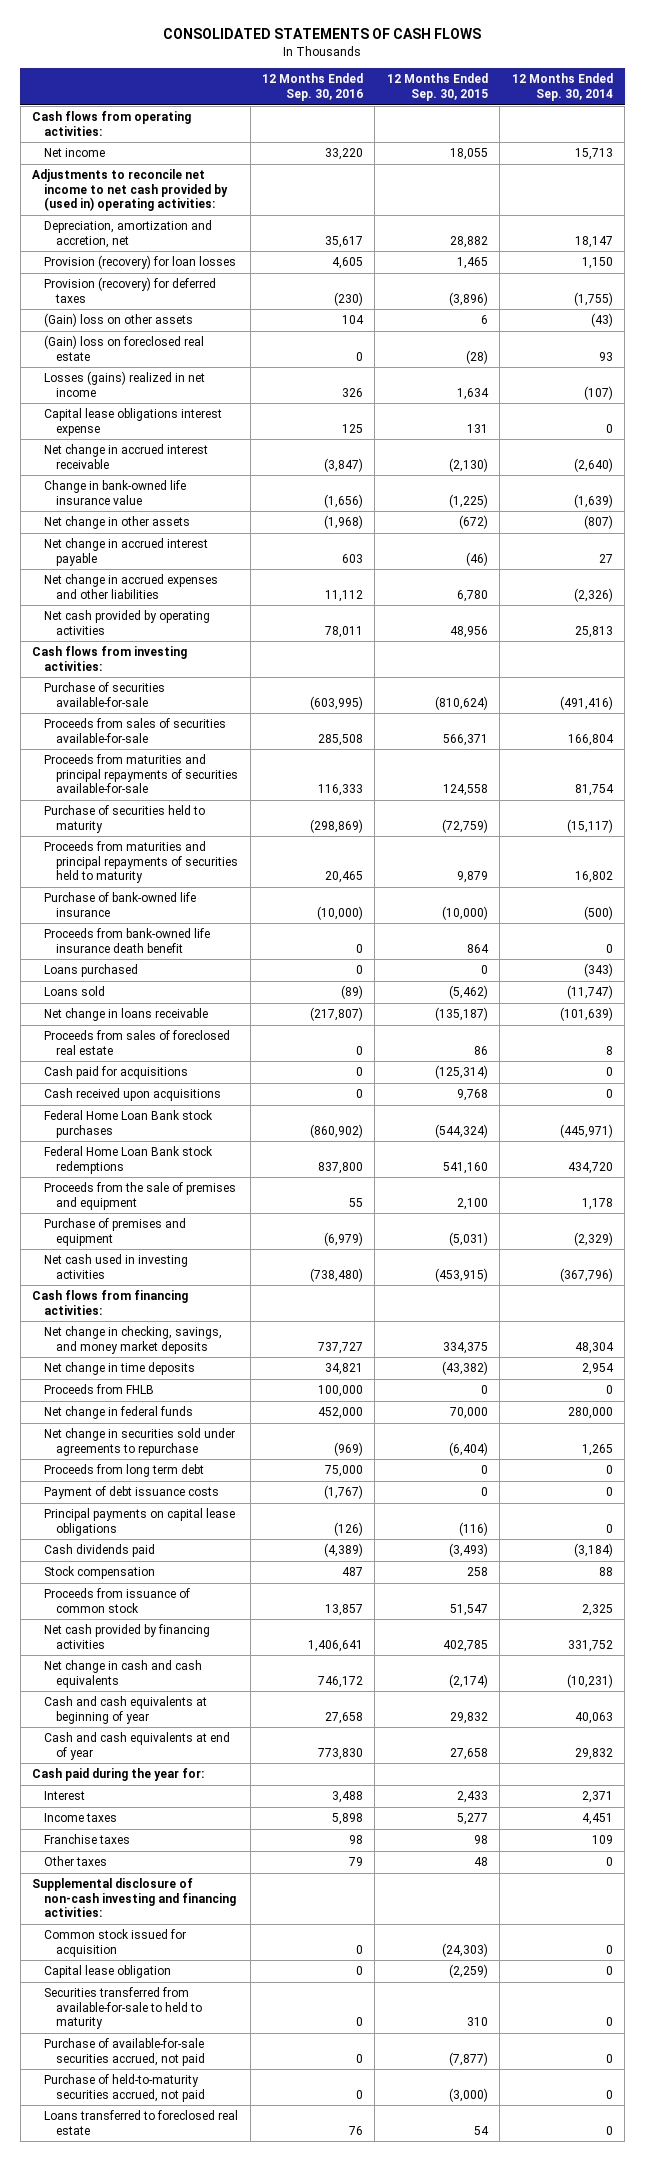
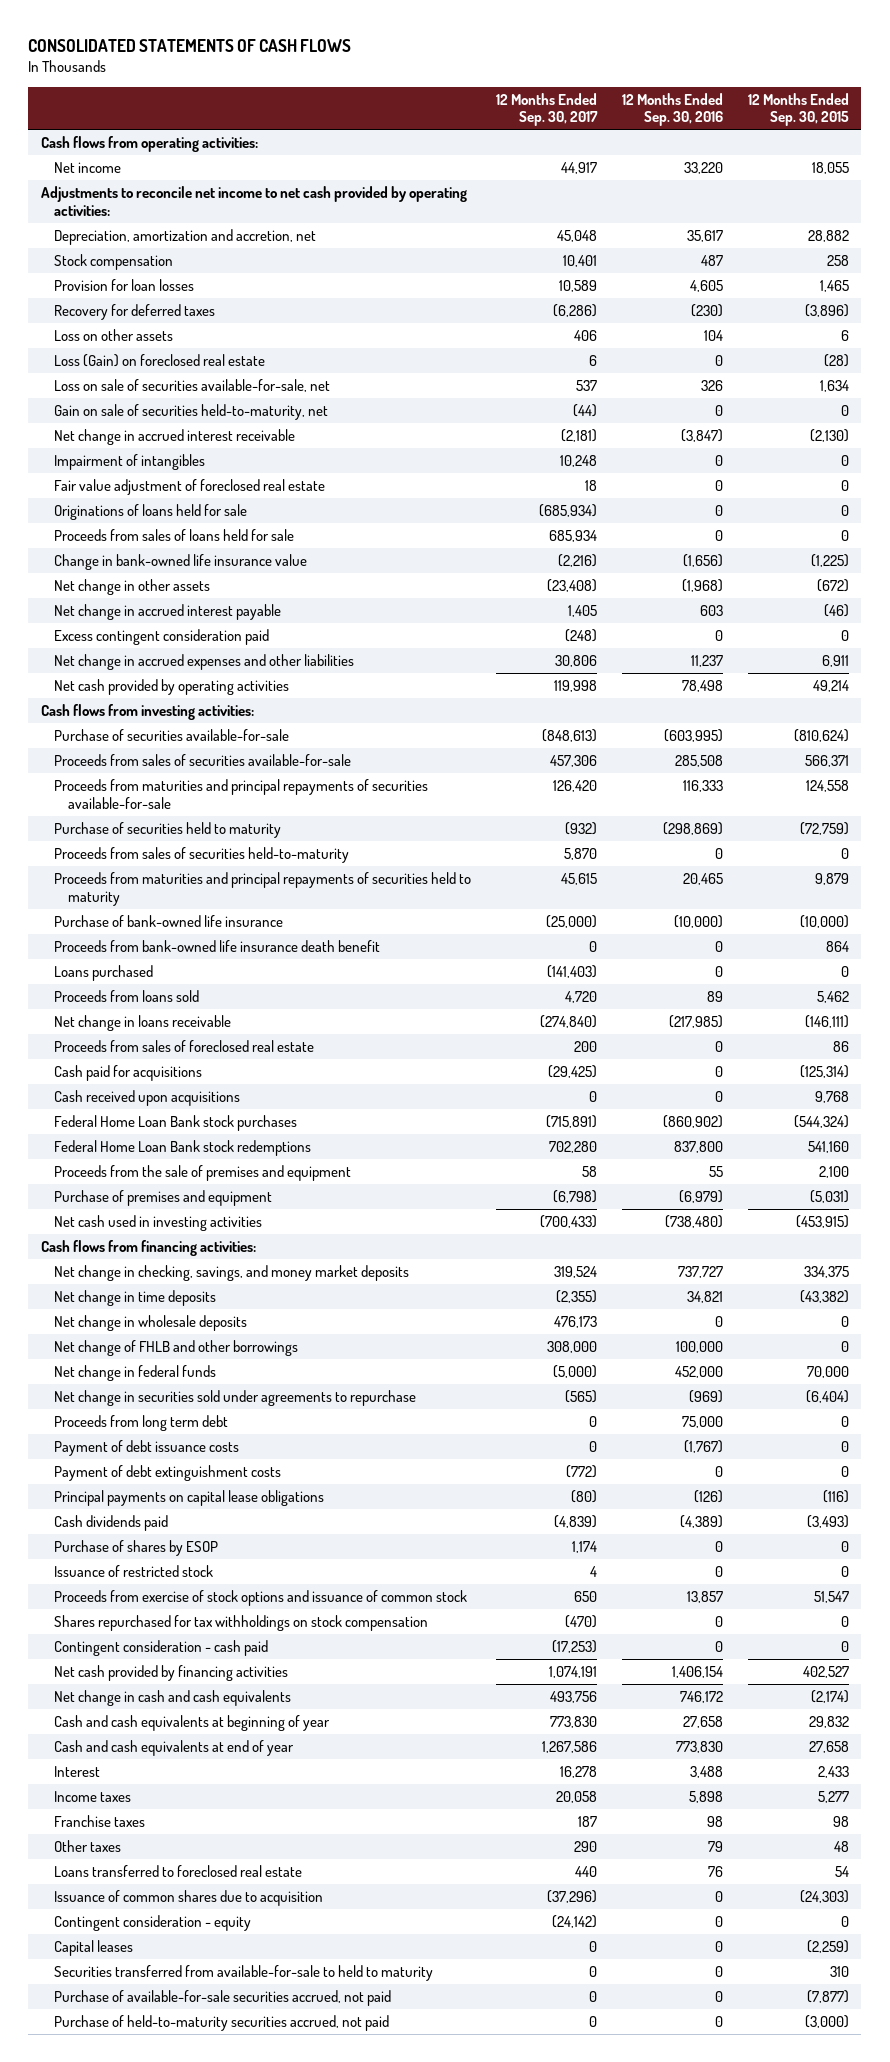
- | 12 Months Ended Sep. 30, 2016 | 12 Months Ended Sep. 30, 2015 | 12 Months Ended Sep. 30, 2014
+ | 12 Months Ended Sep. 30, 2017 | 12 Months Ended Sep. 30, 2016 | 12 Months Ended Sep. 30, 2015
- Adjustments to reconcile net income to net cash provided by (used in) operating activities:
+ Adjustments to reconcile net income to net cash provided by operating activities:
- Provision (recovery) for loan losses | 4,605 | 1,465 | 1,150
- Provision (recovery) for deferred taxes | (230) | (3,896) | (1,755)
- (Gain) loss on other assets | 104 | 6 | (43)
- (Gain) loss on foreclosed real estate | 0 | (28) | 93
- Losses (gains) realized in net income | 326 | 1,634 | (107)
- Capital lease obligations interest expense | 125 | 131 | 0
moved up: Stock compensation | 10,401 | 487 | 258
+ Provision for loan losses | 10,589 | 4,605 | 1,465
+ Recovery for deferred taxes | (6,286) | (230) | (3,896)
+ Loss on other assets | 406 | 104 | 6
+ Loss (Gain) on foreclosed real estate | 6 | 0 | (28)
+ Loss on sale of securities available-for-sale, net | 537 | 326 | 1,634
+ Gain on sale of securities held-to-maturity, net | (44) | 0 | 0
+ Impairment of intangibles | 10,248 | 0 | 0
+ Fair value adjustment of foreclosed real estate | 18 | 0 | 0
+ Originations of loans held for sale | (685,934) | 0 | 0
+ Proceeds from sales of loans held for sale | 685,934 | 0 | 0
- Net change in accrued expenses and other liabilities | 11,112 | 6,780 | (2,326)
- Net cash provided by operating activities | 78,011 | 48,956 | 25,813
+ Excess contingent consideration paid | (248) | 0 | 0
+ Net change in accrued expenses and other liabilities | 30,806 | 11,237 | 6,911
+ Net cash provided by operating activities | 119,998 | 78,498 | 49,214
+ Proceeds from sales of securities held-to-maturity | 5,870 | 0 | 0
- Loans sold | (89) | (5,462) | (11,747)
- Net change in loans receivable | (217,807) | (135,187) | (101,639)
+ Proceeds from loans sold | 4,720 | 89 | 5,462
+ Net change in loans receivable | (274,840) | (217,985) | (146,111)
- Proceeds from FHLB | 100,000 | 0 | 0
+ Net change in wholesale deposits | 476,173 | 0 | 0
+ Net change of FHLB and other borrowings | 308,000 | 100,000 | 0
+ Payment of debt extinguishment costs | (772) | 0 | 0
- Proceeds from issuance of common stock | 13,857 | 51,547 | 2,325
- Net cash provided by financing activities | 1,406,641 | 402,785 | 331,752
+ Purchase of shares by ESOP | 1,174 | 0 | 0
+ Issuance of restricted stock | 4 | 0 | 0
+ Proceeds from exercise of stock options and issuance of common stock | 650 | 13,857 | 51,547
+ Shares repurchased for tax withholdings on stock compensation | (470) | 0 | 0
+ Contingent consideration - cash paid | (17,253) | 0 | 0
+ Net cash provided by financing activities | 1,074,191 | 1,406,154 | 402,527
- Cash paid during the year for:
- Supplemental disclosure of non-cash investing and financing activities:
- Common stock issued for acquisition | 0 | (24,303) | 0
- Capital lease obligation | 0 | (2,259) | 0
moved up: Loans transferred to foreclosed real estate | 440 | 76 | 54
+ Issuance of common shares due to acquisition | (37,296) | 0 | (24,303)
+ Contingent consideration - equity | (24,142) | 0 | 0
+ Capital leases | 0 | 0 | (2,259)

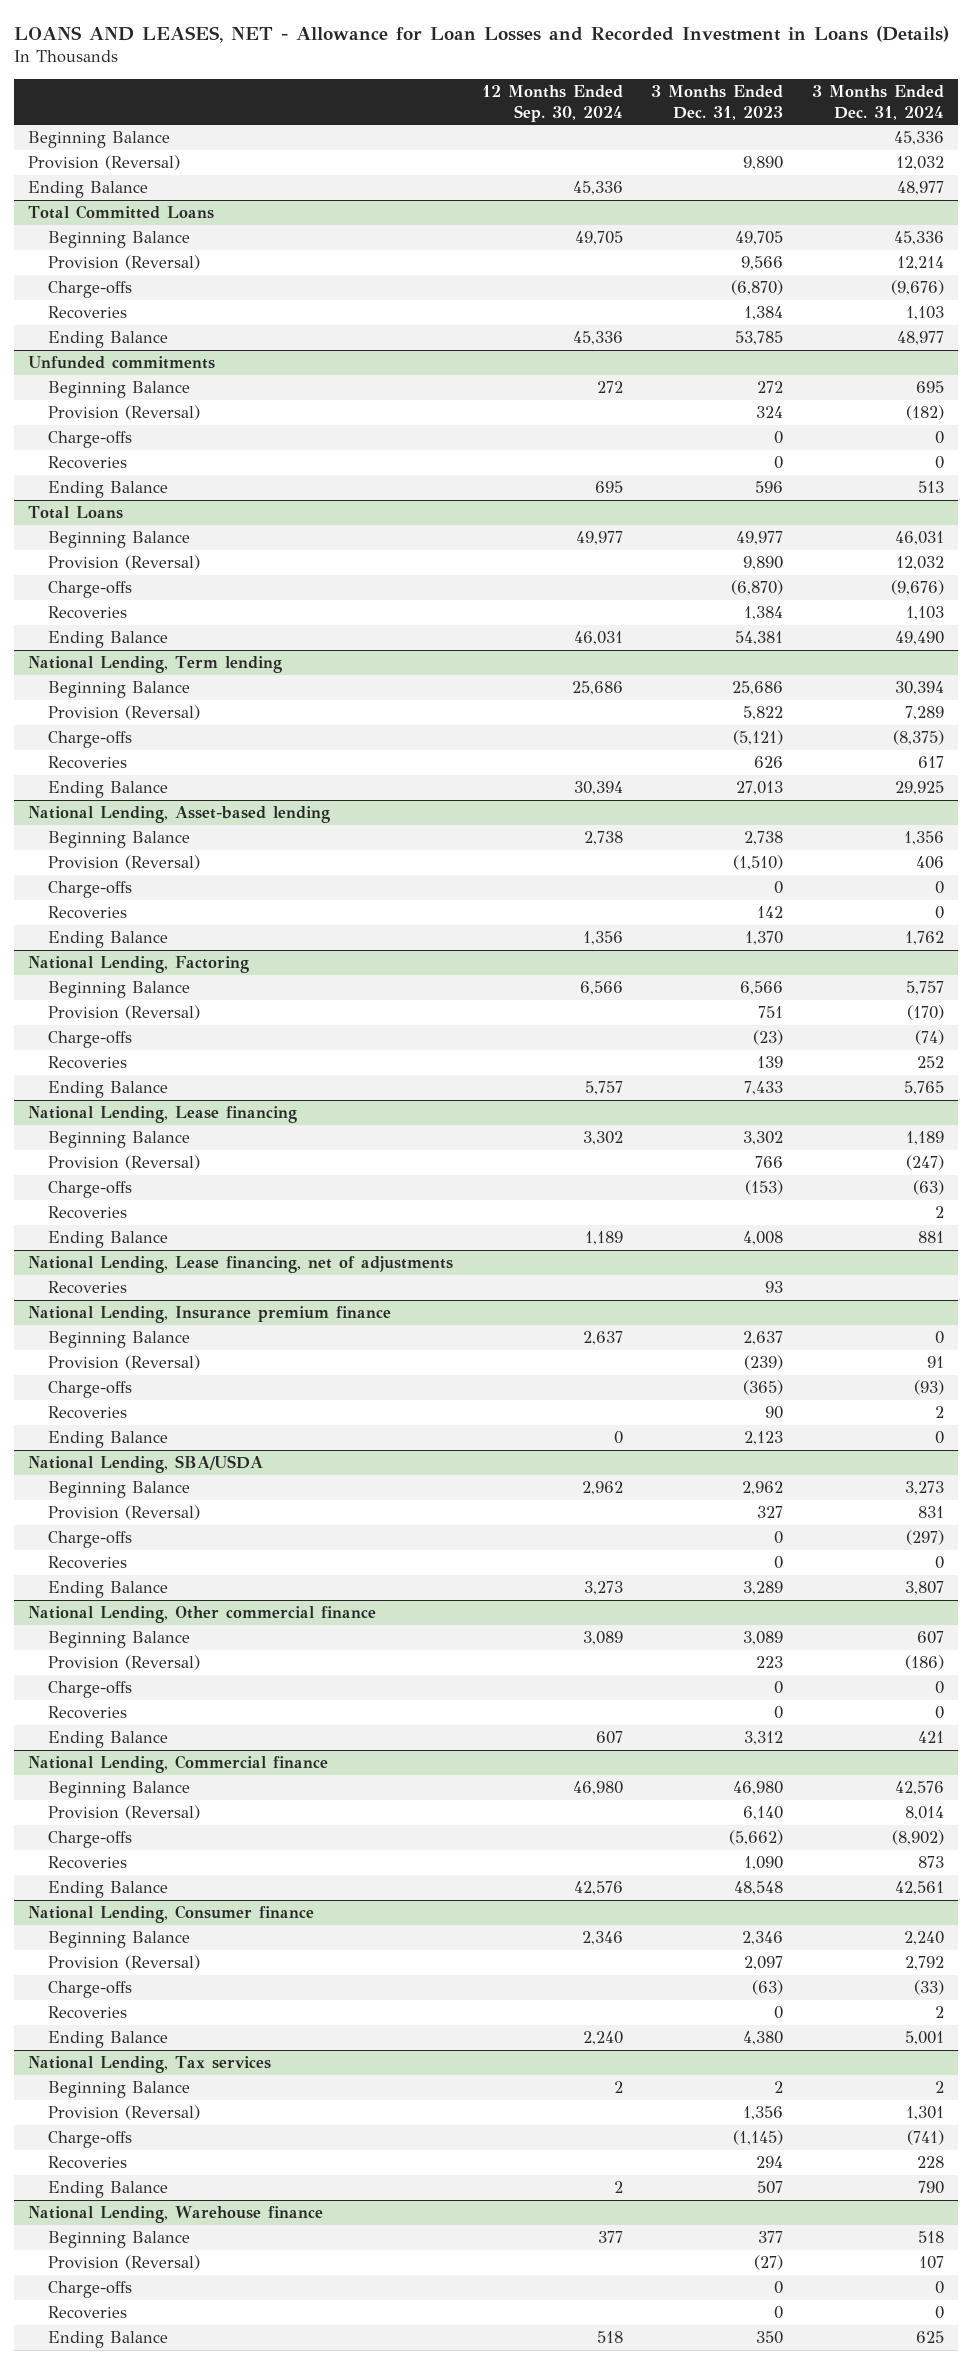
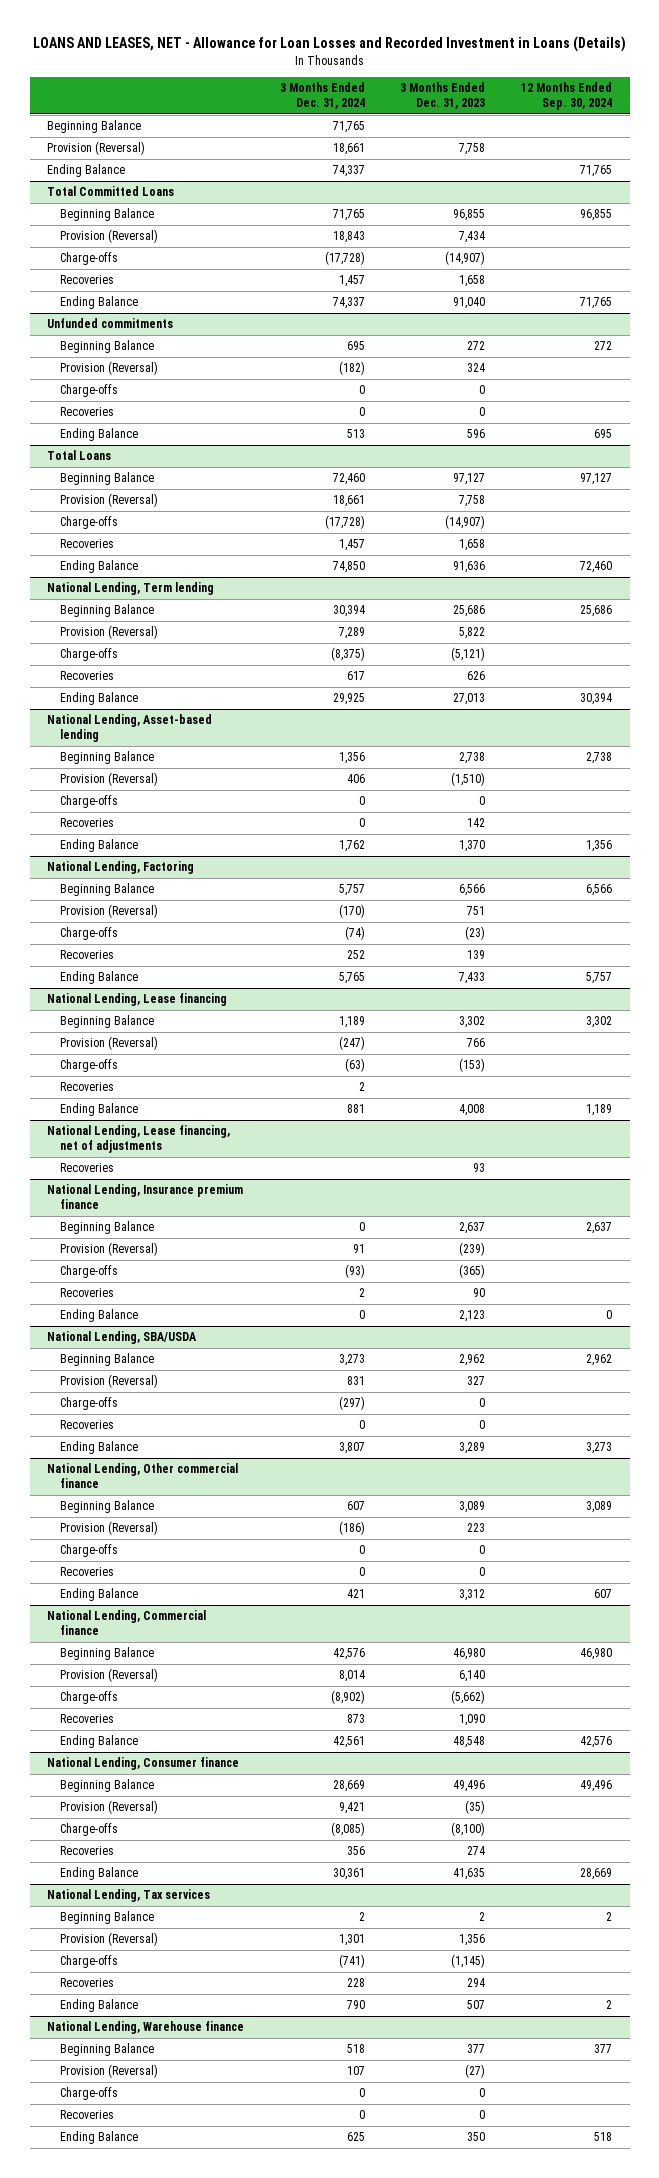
- | 12 Months Ended Sep. 30, 2024 | 3 Months Ended Dec. 31, 2023 | 3 Months Ended Dec. 31, 2024
+ | 3 Months Ended Dec. 31, 2024 | 3 Months Ended Dec. 31, 2023 | 12 Months Ended Sep. 30, 2024
- Beginning Balance | | | 45,336
- Provision (Reversal) | | 9,890 | 12,032
- Ending Balance | 45,336 | | 48,977
+ Beginning Balance | 71,765 | |
+ Provision (Reversal) | 18,661 | 7,758 |
+ Ending Balance | 74,337 | | 71,765
@ Total Committed Loans
- Beginning Balance | 49,705 | 49,705 | 45,336
- Provision (Reversal) | | 9,566 | 12,214
- Charge-offs | | (6,870) | (9,676)
- Recoveries | | 1,384 | 1,103
- Ending Balance | 45,336 | 53,785 | 48,977
+ Beginning Balance | 71,765 | 96,855 | 96,855
+ Provision (Reversal) | 18,843 | 7,434 |
+ Charge-offs | (17,728) | (14,907) |
+ Recoveries | 1,457 | 1,658 |
+ Ending Balance | 74,337 | 91,040 | 71,765
@ Total Loans
- Beginning Balance | 49,977 | 49,977 | 46,031
- Provision (Reversal) | | 9,890 | 12,032
- Charge-offs | | (6,870) | (9,676)
- Recoveries | | 1,384 | 1,103
- Ending Balance | 46,031 | 54,381 | 49,490
+ Beginning Balance | 72,460 | 97,127 | 97,127
+ Provision (Reversal) | 18,661 | 7,758 |
+ Charge-offs | (17,728) | (14,907) |
+ Recoveries | 1,457 | 1,658 |
+ Ending Balance | 74,850 | 91,636 | 72,460
@ National Lending, Consumer finance
- Beginning Balance | 2,346 | 2,346 | 2,240
- Provision (Reversal) | | 2,097 | 2,792
- Charge-offs | | (63) | (33)
- Recoveries | | 0 | 2
- Ending Balance | 2,240 | 4,380 | 5,001
+ Beginning Balance | 28,669 | 49,496 | 49,496
+ Provision (Reversal) | 9,421 | (35) |
+ Charge-offs | (8,085) | (8,100) |
+ Recoveries | 356 | 274 |
+ Ending Balance | 30,361 | 41,635 | 28,669

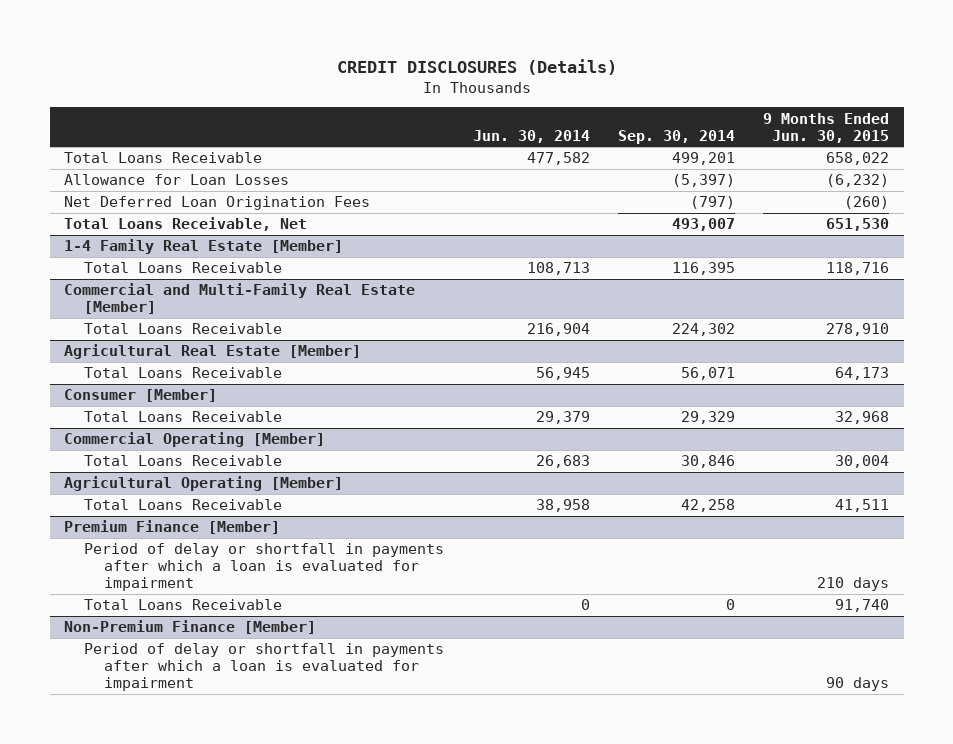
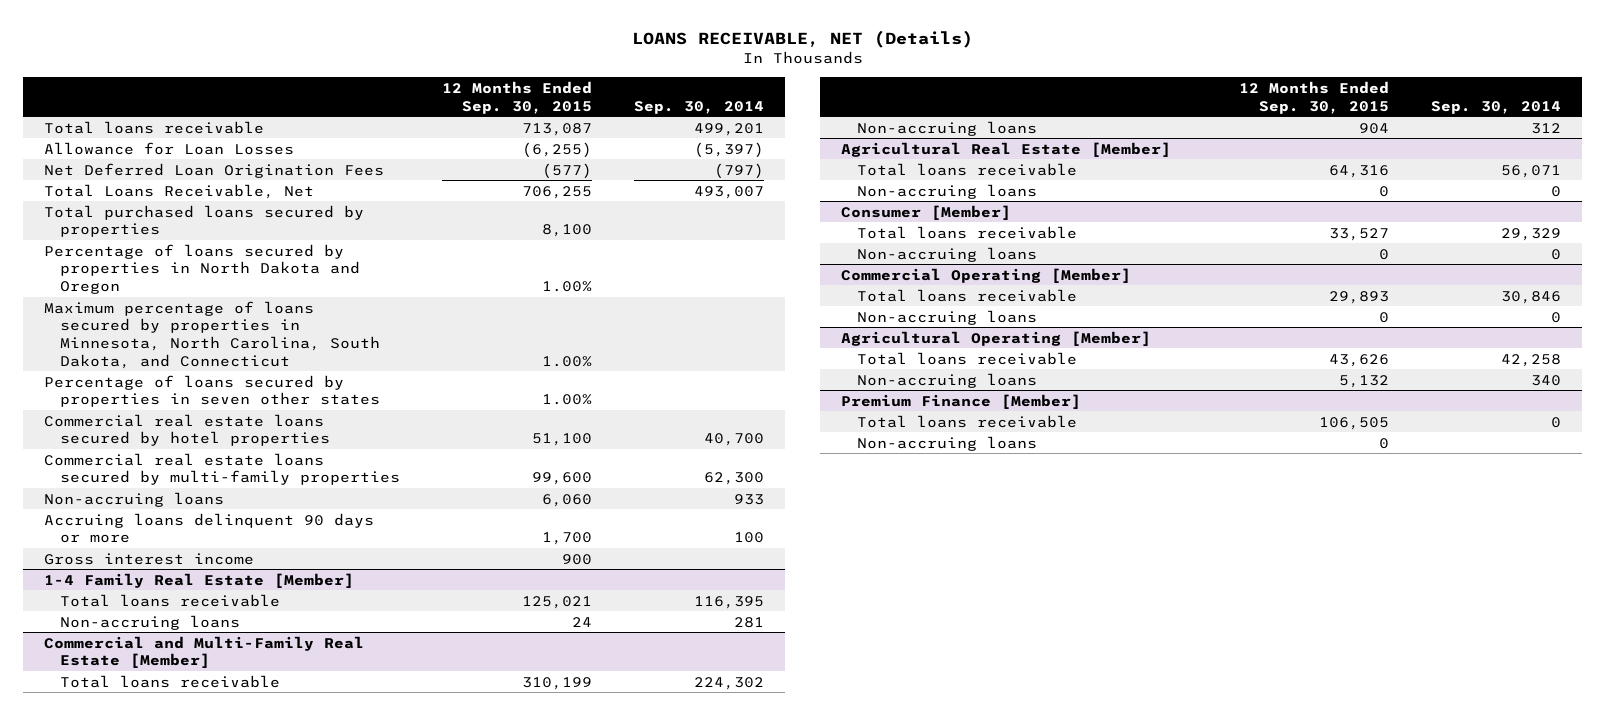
- CREDIT DISCLOSURES (Details)
+ LOANS RECEIVABLE, NET (Details)
- | Jun. 30, 2014 | Sep. 30, 2014 | 9 Months Ended Jun. 30, 2015
+ | 12 Months Ended Sep. 30, 2015 | Sep. 30, 2014
- Total Loans Receivable | 477,582 | 499,201 | 658,022
+ Total loans receivable | 713,087 | 499,201
+ Total purchased loans secured by properties | 8,100 |
+ Percentage of loans secured by properties in North Dakota and Oregon | 1.00% |
+ Maximum percentage of loans secured by properties in Minnesota, North Carolina, South Dakota, and Connecticut | 1.00% |
+ Percentage of loans secured by properties in seven other states | 1.00% |
+ Commercial real estate loans secured by hotel properties | 51,100 | 40,700
+ Commercial real estate loans secured by multi-family properties | 99,600 | 62,300
+ Non-accruing loans | 6,060 | 933
+ Accruing loans delinquent 90 days or more | 1,700 | 100
+ Gross interest income | 900 |
@ 1-4 Family Real Estate [Member]
- Total Loans Receivable | 108,713 | 116,395 | 118,716
+ Total loans receivable | 125,021 | 116,395
+ Non-accruing loans | 24 | 281
@ Commercial and Multi-Family Real Estate [Member]
- Total Loans Receivable | 216,904 | 224,302 | 278,910
+ Total loans receivable | 310,199 | 224,302
+ Non-accruing loans | 904 | 312
@ Agricultural Real Estate [Member]
- Total Loans Receivable | 56,945 | 56,071 | 64,173
+ Total loans receivable | 64,316 | 56,071
+ Non-accruing loans | 0 | 0
@ Consumer [Member]
- Total Loans Receivable | 29,379 | 29,329 | 32,968
+ Total loans receivable | 33,527 | 29,329
+ Non-accruing loans | 0 | 0
@ Commercial Operating [Member]
- Total Loans Receivable | 26,683 | 30,846 | 30,004
+ Total loans receivable | 29,893 | 30,846
+ Non-accruing loans | 0 | 0
@ Agricultural Operating [Member]
- Total Loans Receivable | 38,958 | 42,258 | 41,511
+ Total loans receivable | 43,626 | 42,258
+ Non-accruing loans | 5,132 | 340
@ Premium Finance [Member]
- Period of delay or shortfall in payments after which a loan is evaluated for impairment | | | 210 days
- Total Loans Receivable | 0 | 0 | 91,740
- Non-Premium Finance [Member]
- Period of delay or shortfall in payments after which a loan is evaluated for impairment | | | 90 days
@ Premium Finance [Member]
+ Total loans receivable | 106,505 | 0
+ Non-accruing loans | 0 |

